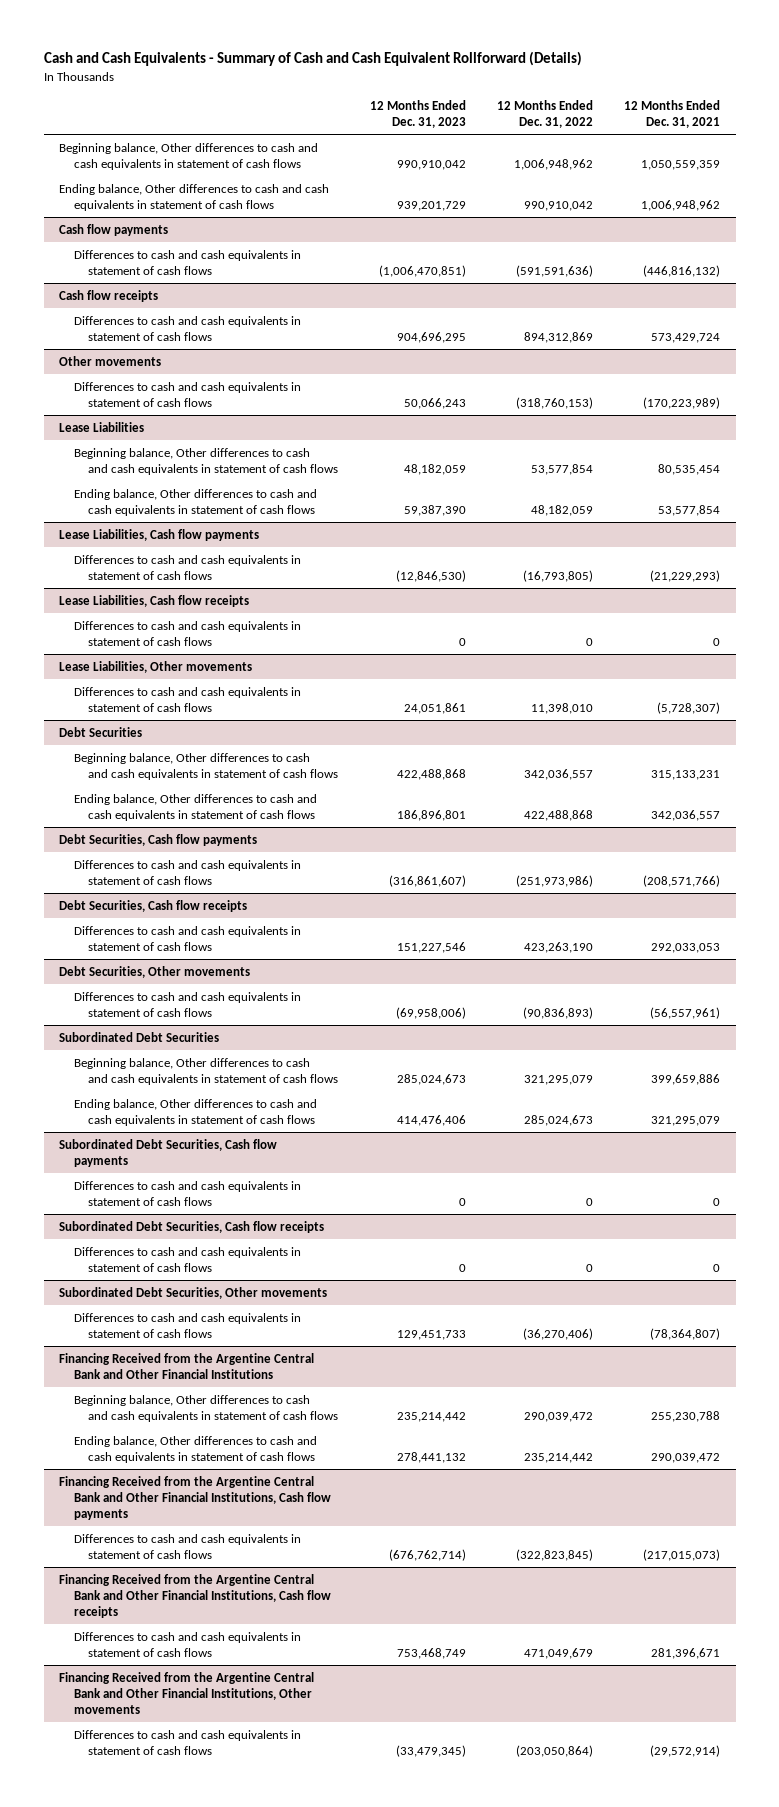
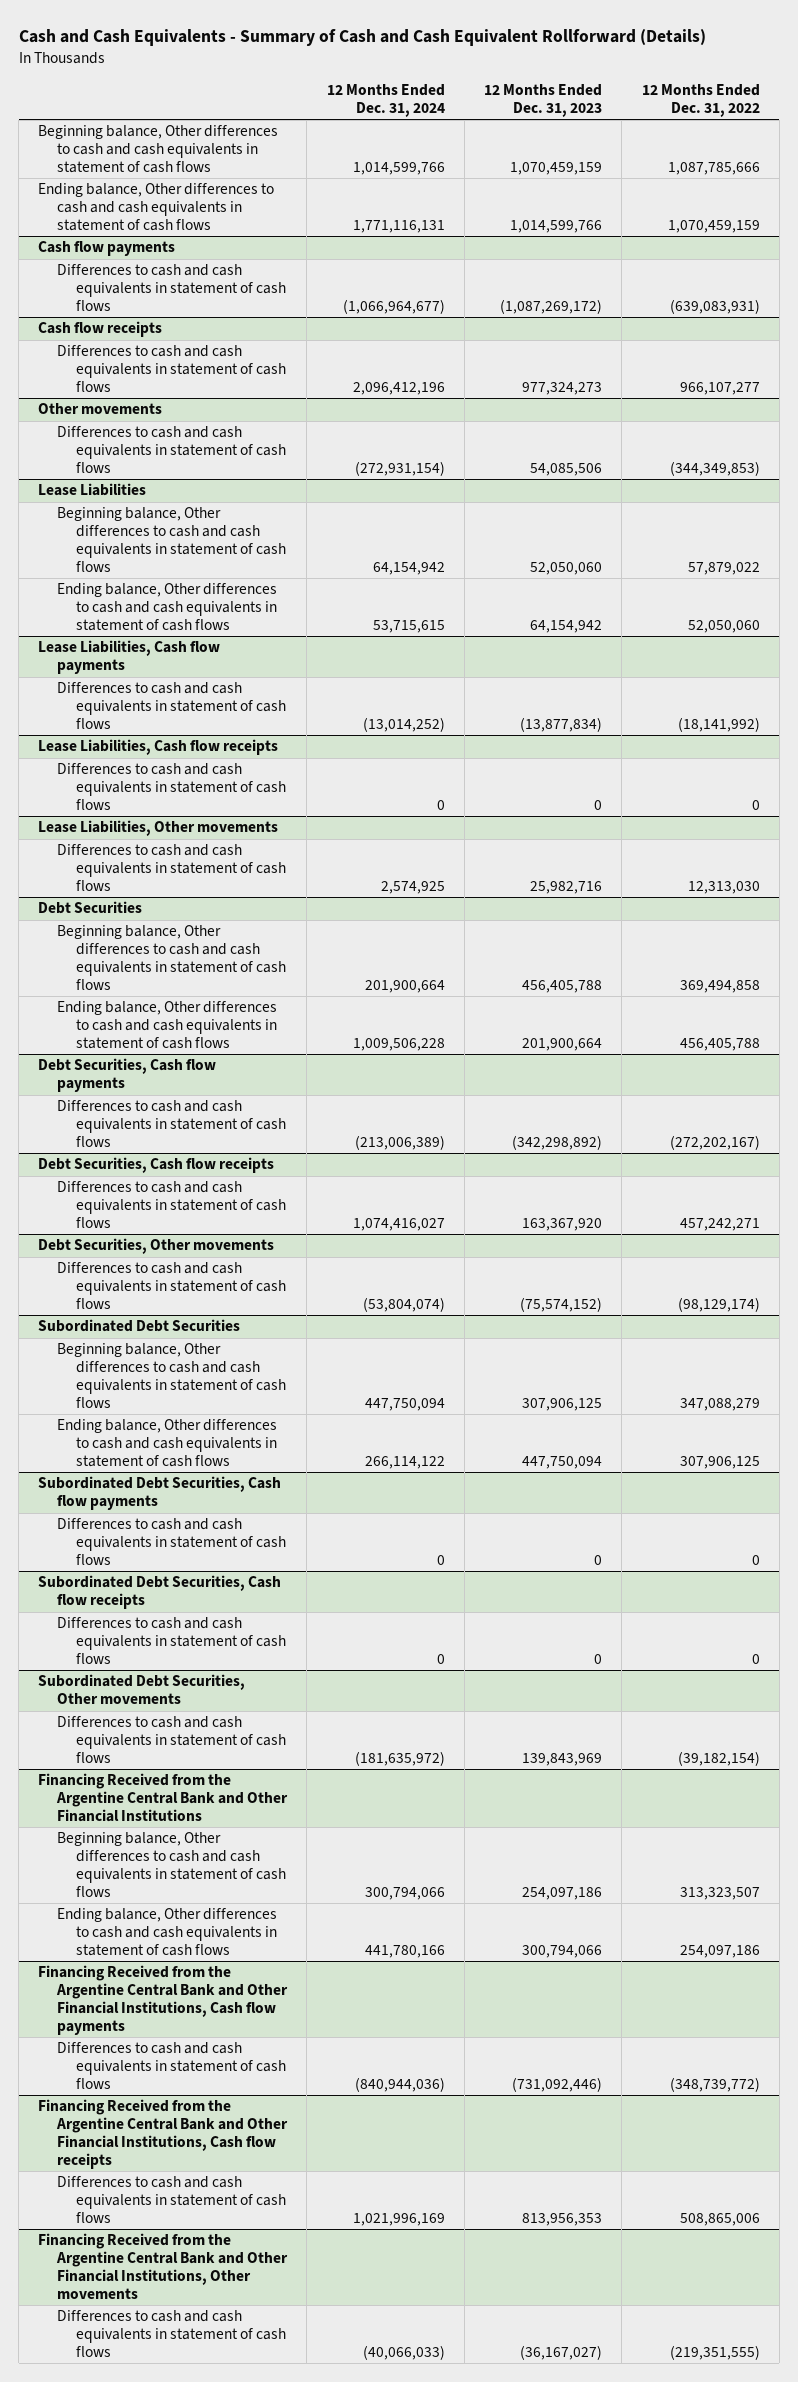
- | 12 Months Ended Dec. 31, 2023 | 12 Months Ended Dec. 31, 2022 | 12 Months Ended Dec. 31, 2021
+ | 12 Months Ended Dec. 31, 2024 | 12 Months Ended Dec. 31, 2023 | 12 Months Ended Dec. 31, 2022
- Beginning balance, Other differences to cash and cash equivalents in statement of cash flows | 990,910,042 | 1,006,948,962 | 1,050,559,359
- Ending balance, Other differences to cash and cash equivalents in statement of cash flows | 939,201,729 | 990,910,042 | 1,006,948,962
+ Beginning balance, Other differences to cash and cash equivalents in statement of cash flows | 1,014,599,766 | 1,070,459,159 | 1,087,785,666
+ Ending balance, Other differences to cash and cash equivalents in statement of cash flows | 1,771,116,131 | 1,014,599,766 | 1,070,459,159
@ Cash flow payments
- Differences to cash and cash equivalents in statement of cash flows | (1,006,470,851) | (591,591,636) | (446,816,132)
+ Differences to cash and cash equivalents in statement of cash flows | (1,066,964,677) | (1,087,269,172) | (639,083,931)
@ Cash flow receipts
- Differences to cash and cash equivalents in statement of cash flows | 904,696,295 | 894,312,869 | 573,429,724
+ Differences to cash and cash equivalents in statement of cash flows | 2,096,412,196 | 977,324,273 | 966,107,277
@ Other movements
- Differences to cash and cash equivalents in statement of cash flows | 50,066,243 | (318,760,153) | (170,223,989)
+ Differences to cash and cash equivalents in statement of cash flows | (272,931,154) | 54,085,506 | (344,349,853)
@ Lease Liabilities
- Beginning balance, Other differences to cash and cash equivalents in statement of cash flows | 48,182,059 | 53,577,854 | 80,535,454
- Ending balance, Other differences to cash and cash equivalents in statement of cash flows | 59,387,390 | 48,182,059 | 53,577,854
+ Beginning balance, Other differences to cash and cash equivalents in statement of cash flows | 64,154,942 | 52,050,060 | 57,879,022
+ Ending balance, Other differences to cash and cash equivalents in statement of cash flows | 53,715,615 | 64,154,942 | 52,050,060
@ Lease Liabilities, Cash flow payments
- Differences to cash and cash equivalents in statement of cash flows | (12,846,530) | (16,793,805) | (21,229,293)
+ Differences to cash and cash equivalents in statement of cash flows | (13,014,252) | (13,877,834) | (18,141,992)
@ Lease Liabilities, Other movements
- Differences to cash and cash equivalents in statement of cash flows | 24,051,861 | 11,398,010 | (5,728,307)
+ Differences to cash and cash equivalents in statement of cash flows | 2,574,925 | 25,982,716 | 12,313,030
@ Debt Securities
- Beginning balance, Other differences to cash and cash equivalents in statement of cash flows | 422,488,868 | 342,036,557 | 315,133,231
- Ending balance, Other differences to cash and cash equivalents in statement of cash flows | 186,896,801 | 422,488,868 | 342,036,557
+ Beginning balance, Other differences to cash and cash equivalents in statement of cash flows | 201,900,664 | 456,405,788 | 369,494,858
+ Ending balance, Other differences to cash and cash equivalents in statement of cash flows | 1,009,506,228 | 201,900,664 | 456,405,788
@ Debt Securities, Cash flow payments
- Differences to cash and cash equivalents in statement of cash flows | (316,861,607) | (251,973,986) | (208,571,766)
+ Differences to cash and cash equivalents in statement of cash flows | (213,006,389) | (342,298,892) | (272,202,167)
@ Debt Securities, Cash flow receipts
- Differences to cash and cash equivalents in statement of cash flows | 151,227,546 | 423,263,190 | 292,033,053
+ Differences to cash and cash equivalents in statement of cash flows | 1,074,416,027 | 163,367,920 | 457,242,271
@ Debt Securities, Other movements
- Differences to cash and cash equivalents in statement of cash flows | (69,958,006) | (90,836,893) | (56,557,961)
+ Differences to cash and cash equivalents in statement of cash flows | (53,804,074) | (75,574,152) | (98,129,174)
@ Subordinated Debt Securities
- Beginning balance, Other differences to cash and cash equivalents in statement of cash flows | 285,024,673 | 321,295,079 | 399,659,886
- Ending balance, Other differences to cash and cash equivalents in statement of cash flows | 414,476,406 | 285,024,673 | 321,295,079
+ Beginning balance, Other differences to cash and cash equivalents in statement of cash flows | 447,750,094 | 307,906,125 | 347,088,279
+ Ending balance, Other differences to cash and cash equivalents in statement of cash flows | 266,114,122 | 447,750,094 | 307,906,125
@ Subordinated Debt Securities, Other movements
- Differences to cash and cash equivalents in statement of cash flows | 129,451,733 | (36,270,406) | (78,364,807)
+ Differences to cash and cash equivalents in statement of cash flows | (181,635,972) | 139,843,969 | (39,182,154)
@ Financing Received from the Argentine Central Bank and Other Financial Institutions
- Beginning balance, Other differences to cash and cash equivalents in statement of cash flows | 235,214,442 | 290,039,472 | 255,230,788
- Ending balance, Other differences to cash and cash equivalents in statement of cash flows | 278,441,132 | 235,214,442 | 290,039,472
+ Beginning balance, Other differences to cash and cash equivalents in statement of cash flows | 300,794,066 | 254,097,186 | 313,323,507
+ Ending balance, Other differences to cash and cash equivalents in statement of cash flows | 441,780,166 | 300,794,066 | 254,097,186
@ Financing Received from the Argentine Central Bank and Other Financial Institutions, Cash flow payments
- Differences to cash and cash equivalents in statement of cash flows | (676,762,714) | (322,823,845) | (217,015,073)
+ Differences to cash and cash equivalents in statement of cash flows | (840,944,036) | (731,092,446) | (348,739,772)
@ Financing Received from the Argentine Central Bank and Other Financial Institutions, Cash flow receipts
- Differences to cash and cash equivalents in statement of cash flows | 753,468,749 | 471,049,679 | 281,396,671
+ Differences to cash and cash equivalents in statement of cash flows | 1,021,996,169 | 813,956,353 | 508,865,006
@ Financing Received from the Argentine Central Bank and Other Financial Institutions, Other movements
- Differences to cash and cash equivalents in statement of cash flows | (33,479,345) | (203,050,864) | (29,572,914)
+ Differences to cash and cash equivalents in statement of cash flows | (40,066,033) | (36,167,027) | (219,351,555)

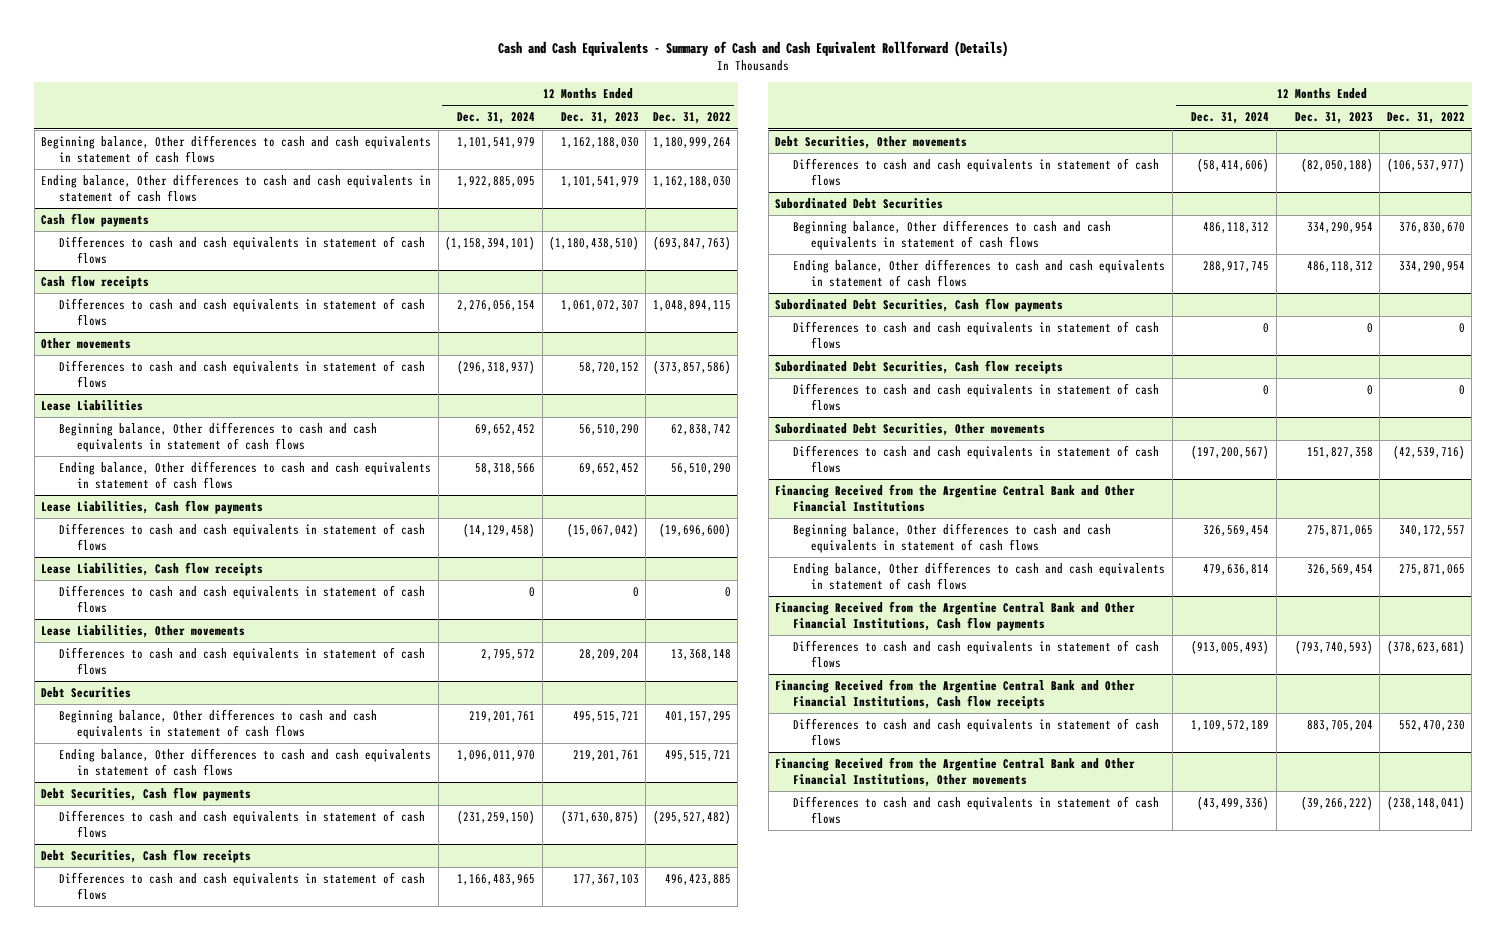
- Beginning balance, Other differences to cash and cash equivalents in statement of cash flows | 1,014,599,766 | 1,070,459,159 | 1,087,785,666
- Ending balance, Other differences to cash and cash equivalents in statement of cash flows | 1,771,116,131 | 1,014,599,766 | 1,070,459,159
+ Beginning balance, Other differences to cash and cash equivalents in statement of cash flows | 1,101,541,979 | 1,162,188,030 | 1,180,999,264
+ Ending balance, Other differences to cash and cash equivalents in statement of cash flows | 1,922,885,095 | 1,101,541,979 | 1,162,188,030
@ Cash flow payments
- Differences to cash and cash equivalents in statement of cash flows | (1,066,964,677) | (1,087,269,172) | (639,083,931)
+ Differences to cash and cash equivalents in statement of cash flows | (1,158,394,101) | (1,180,438,510) | (693,847,763)
@ Cash flow receipts
- Differences to cash and cash equivalents in statement of cash flows | 2,096,412,196 | 977,324,273 | 966,107,277
+ Differences to cash and cash equivalents in statement of cash flows | 2,276,056,154 | 1,061,072,307 | 1,048,894,115
@ Other movements
- Differences to cash and cash equivalents in statement of cash flows | (272,931,154) | 54,085,506 | (344,349,853)
+ Differences to cash and cash equivalents in statement of cash flows | (296,318,937) | 58,720,152 | (373,857,586)
@ Lease Liabilities
- Beginning balance, Other differences to cash and cash equivalents in statement of cash flows | 64,154,942 | 52,050,060 | 57,879,022
- Ending balance, Other differences to cash and cash equivalents in statement of cash flows | 53,715,615 | 64,154,942 | 52,050,060
+ Beginning balance, Other differences to cash and cash equivalents in statement of cash flows | 69,652,452 | 56,510,290 | 62,838,742
+ Ending balance, Other differences to cash and cash equivalents in statement of cash flows | 58,318,566 | 69,652,452 | 56,510,290
@ Lease Liabilities, Cash flow payments
- Differences to cash and cash equivalents in statement of cash flows | (13,014,252) | (13,877,834) | (18,141,992)
+ Differences to cash and cash equivalents in statement of cash flows | (14,129,458) | (15,067,042) | (19,696,600)
@ Lease Liabilities, Other movements
- Differences to cash and cash equivalents in statement of cash flows | 2,574,925 | 25,982,716 | 12,313,030
+ Differences to cash and cash equivalents in statement of cash flows | 2,795,572 | 28,209,204 | 13,368,148
@ Debt Securities
- Beginning balance, Other differences to cash and cash equivalents in statement of cash flows | 201,900,664 | 456,405,788 | 369,494,858
- Ending balance, Other differences to cash and cash equivalents in statement of cash flows | 1,009,506,228 | 201,900,664 | 456,405,788
+ Beginning balance, Other differences to cash and cash equivalents in statement of cash flows | 219,201,761 | 495,515,721 | 401,157,295
+ Ending balance, Other differences to cash and cash equivalents in statement of cash flows | 1,096,011,970 | 219,201,761 | 495,515,721
@ Debt Securities, Cash flow payments
- Differences to cash and cash equivalents in statement of cash flows | (213,006,389) | (342,298,892) | (272,202,167)
+ Differences to cash and cash equivalents in statement of cash flows | (231,259,150) | (371,630,875) | (295,527,482)
@ Debt Securities, Cash flow receipts
- Differences to cash and cash equivalents in statement of cash flows | 1,074,416,027 | 163,367,920 | 457,242,271
+ Differences to cash and cash equivalents in statement of cash flows | 1,166,483,965 | 177,367,103 | 496,423,885
@ Debt Securities, Other movements
- Differences to cash and cash equivalents in statement of cash flows | (53,804,074) | (75,574,152) | (98,129,174)
+ Differences to cash and cash equivalents in statement of cash flows | (58,414,606) | (82,050,188) | (106,537,977)
@ Subordinated Debt Securities
- Beginning balance, Other differences to cash and cash equivalents in statement of cash flows | 447,750,094 | 307,906,125 | 347,088,279
- Ending balance, Other differences to cash and cash equivalents in statement of cash flows | 266,114,122 | 447,750,094 | 307,906,125
+ Beginning balance, Other differences to cash and cash equivalents in statement of cash flows | 486,118,312 | 334,290,954 | 376,830,670
+ Ending balance, Other differences to cash and cash equivalents in statement of cash flows | 288,917,745 | 486,118,312 | 334,290,954
@ Subordinated Debt Securities, Other movements
- Differences to cash and cash equivalents in statement of cash flows | (181,635,972) | 139,843,969 | (39,182,154)
+ Differences to cash and cash equivalents in statement of cash flows | (197,200,567) | 151,827,358 | (42,539,716)
@ Financing Received from the Argentine Central Bank and Other Financial Institutions
- Beginning balance, Other differences to cash and cash equivalents in statement of cash flows | 300,794,066 | 254,097,186 | 313,323,507
- Ending balance, Other differences to cash and cash equivalents in statement of cash flows | 441,780,166 | 300,794,066 | 254,097,186
+ Beginning balance, Other differences to cash and cash equivalents in statement of cash flows | 326,569,454 | 275,871,065 | 340,172,557
+ Ending balance, Other differences to cash and cash equivalents in statement of cash flows | 479,636,814 | 326,569,454 | 275,871,065
@ Financing Received from the Argentine Central Bank and Other Financial Institutions, Cash flow payments
- Differences to cash and cash equivalents in statement of cash flows | (840,944,036) | (731,092,446) | (348,739,772)
+ Differences to cash and cash equivalents in statement of cash flows | (913,005,493) | (793,740,593) | (378,623,681)
@ Financing Received from the Argentine Central Bank and Other Financial Institutions, Cash flow receipts
- Differences to cash and cash equivalents in statement of cash flows | 1,021,996,169 | 813,956,353 | 508,865,006
+ Differences to cash and cash equivalents in statement of cash flows | 1,109,572,189 | 883,705,204 | 552,470,230
@ Financing Received from the Argentine Central Bank and Other Financial Institutions, Other movements
- Differences to cash and cash equivalents in statement of cash flows | (40,066,033) | (36,167,027) | (219,351,555)
+ Differences to cash and cash equivalents in statement of cash flows | (43,499,336) | (39,266,222) | (238,148,041)

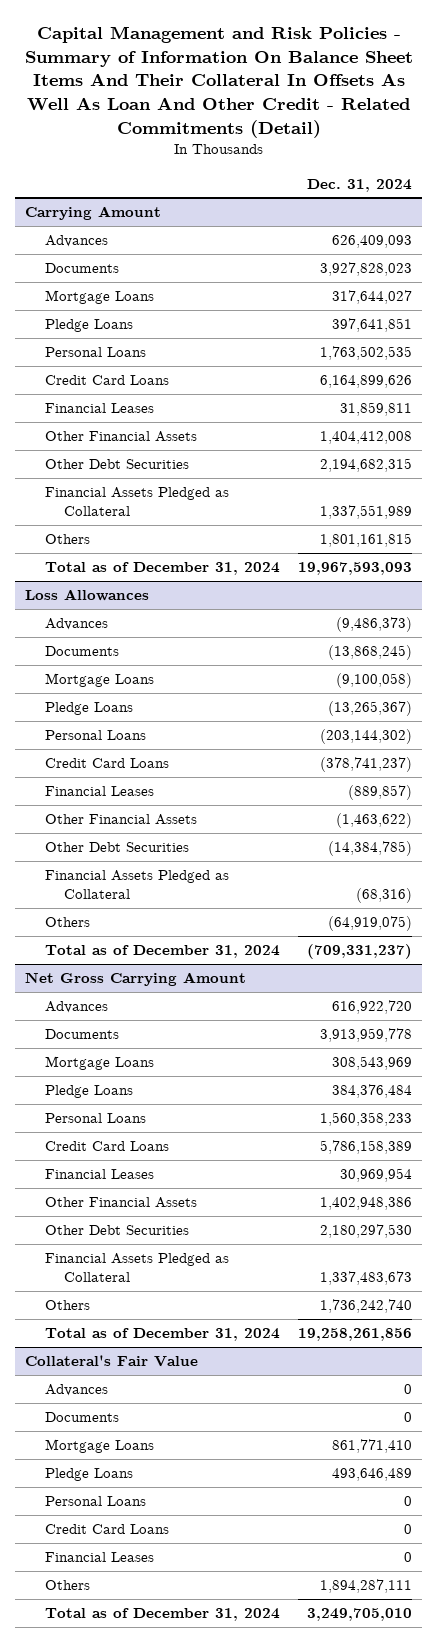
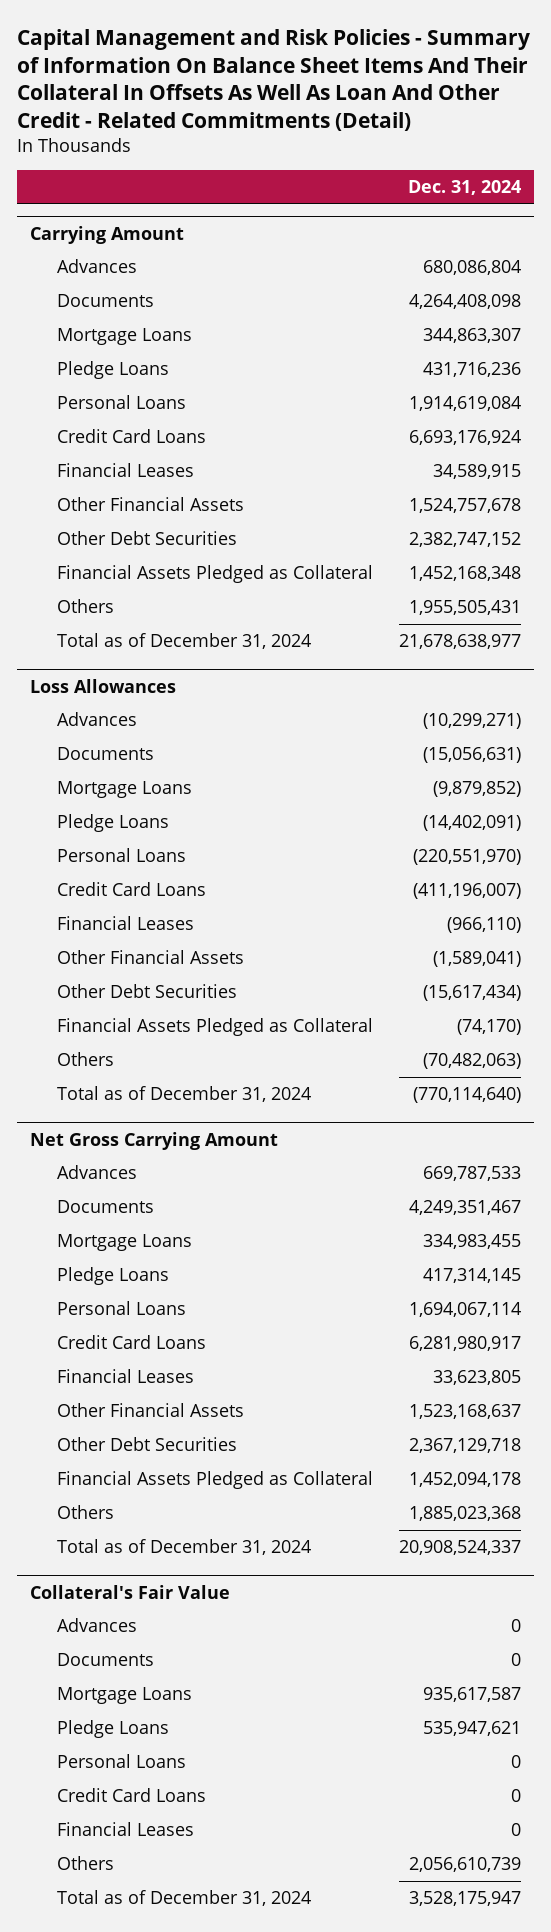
@ Carrying Amount
- Advances | 626,409,093
- Documents | 3,927,828,023
- Mortgage Loans | 317,644,027
- Pledge Loans | 397,641,851
- Personal Loans | 1,763,502,535
- Credit Card Loans | 6,164,899,626
- Financial Leases | 31,859,811
- Other Financial Assets | 1,404,412,008
- Other Debt Securities | 2,194,682,315
- Financial Assets Pledged as Collateral | 1,337,551,989
- Others | 1,801,161,815
- Total as of December 31, 2024 | 19,967,593,093
+ Advances | 680,086,804
+ Documents | 4,264,408,098
+ Mortgage Loans | 344,863,307
+ Pledge Loans | 431,716,236
+ Personal Loans | 1,914,619,084
+ Credit Card Loans | 6,693,176,924
+ Financial Leases | 34,589,915
+ Other Financial Assets | 1,524,757,678
+ Other Debt Securities | 2,382,747,152
+ Financial Assets Pledged as Collateral | 1,452,168,348
+ Others | 1,955,505,431
+ Total as of December 31, 2024 | 21,678,638,977
@ Loss Allowances
- Advances | (9,486,373)
- Documents | (13,868,245)
- Mortgage Loans | (9,100,058)
- Pledge Loans | (13,265,367)
- Personal Loans | (203,144,302)
- Credit Card Loans | (378,741,237)
- Financial Leases | (889,857)
- Other Financial Assets | (1,463,622)
- Other Debt Securities | (14,384,785)
- Financial Assets Pledged as Collateral | (68,316)
- Others | (64,919,075)
- Total as of December 31, 2024 | (709,331,237)
+ Advances | (10,299,271)
+ Documents | (15,056,631)
+ Mortgage Loans | (9,879,852)
+ Pledge Loans | (14,402,091)
+ Personal Loans | (220,551,970)
+ Credit Card Loans | (411,196,007)
+ Financial Leases | (966,110)
+ Other Financial Assets | (1,589,041)
+ Other Debt Securities | (15,617,434)
+ Financial Assets Pledged as Collateral | (74,170)
+ Others | (70,482,063)
+ Total as of December 31, 2024 | (770,114,640)
@ Net Gross Carrying Amount
- Advances | 616,922,720
- Documents | 3,913,959,778
- Mortgage Loans | 308,543,969
- Pledge Loans | 384,376,484
- Personal Loans | 1,560,358,233
- Credit Card Loans | 5,786,158,389
- Financial Leases | 30,969,954
- Other Financial Assets | 1,402,948,386
- Other Debt Securities | 2,180,297,530
- Financial Assets Pledged as Collateral | 1,337,483,673
- Others | 1,736,242,740
- Total as of December 31, 2024 | 19,258,261,856
+ Advances | 669,787,533
+ Documents | 4,249,351,467
+ Mortgage Loans | 334,983,455
+ Pledge Loans | 417,314,145
+ Personal Loans | 1,694,067,114
+ Credit Card Loans | 6,281,980,917
+ Financial Leases | 33,623,805
+ Other Financial Assets | 1,523,168,637
+ Other Debt Securities | 2,367,129,718
+ Financial Assets Pledged as Collateral | 1,452,094,178
+ Others | 1,885,023,368
+ Total as of December 31, 2024 | 20,908,524,337
@ Collateral's Fair Value
- Mortgage Loans | 861,771,410
- Pledge Loans | 493,646,489
+ Mortgage Loans | 935,617,587
+ Pledge Loans | 535,947,621
- Others | 1,894,287,111
- Total as of December 31, 2024 | 3,249,705,010
+ Others | 2,056,610,739
+ Total as of December 31, 2024 | 3,528,175,947

